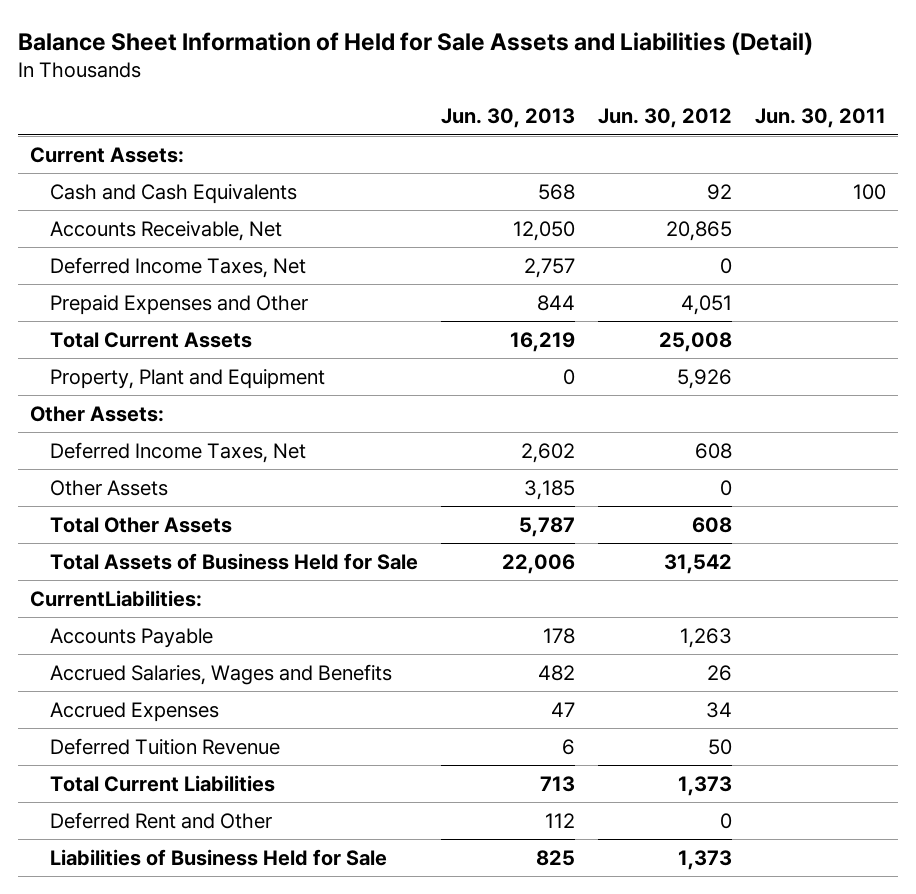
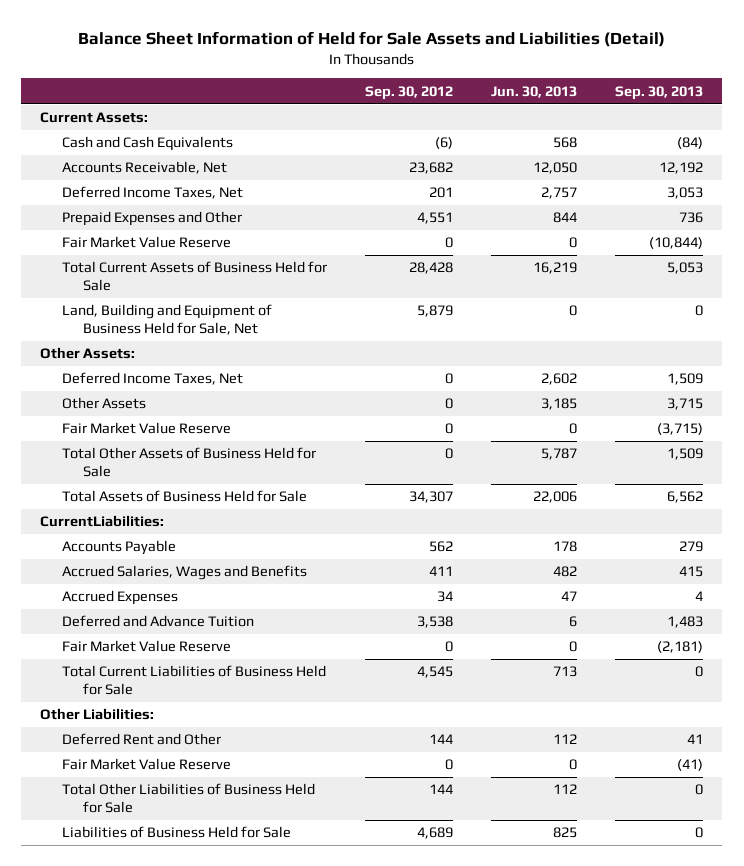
- | Jun. 30, 2013 | Jun. 30, 2012 | Jun. 30, 2011
+ | Sep. 30, 2012 | Jun. 30, 2013 | Sep. 30, 2013
- Total Current Assets | 16,219 | 25,008 |
- Property, Plant and Equipment | 0 | 5,926 |
+ Fair Market Value Reserve | 0 | 0 | (10,844)
+ Total Current Assets of Business Held for Sale | 28,428 | 16,219 | 5,053
+ Land, Building and Equipment of Business Held for Sale, Net | 5,879 | 0 | 0
- Total Other Assets | 5,787 | 608 |
+ Fair Market Value Reserve | 0 | 0 | (3,715)
+ Total Other Assets of Business Held for Sale | 0 | 5,787 | 1,509
- Deferred Tuition Revenue | 6 | 50 |
- Total Current Liabilities | 713 | 1,373 |
+ Deferred and Advance Tuition | 3,538 | 6 | 1,483
+ Fair Market Value Reserve | 0 | 0 | (2,181)
+ Total Current Liabilities of Business Held for Sale | 4,545 | 713 | 0
+ Other Liabilities:
+ Fair Market Value Reserve | 0 | 0 | (41)
+ Total Other Liabilities of Business Held for Sale | 144 | 112 | 0

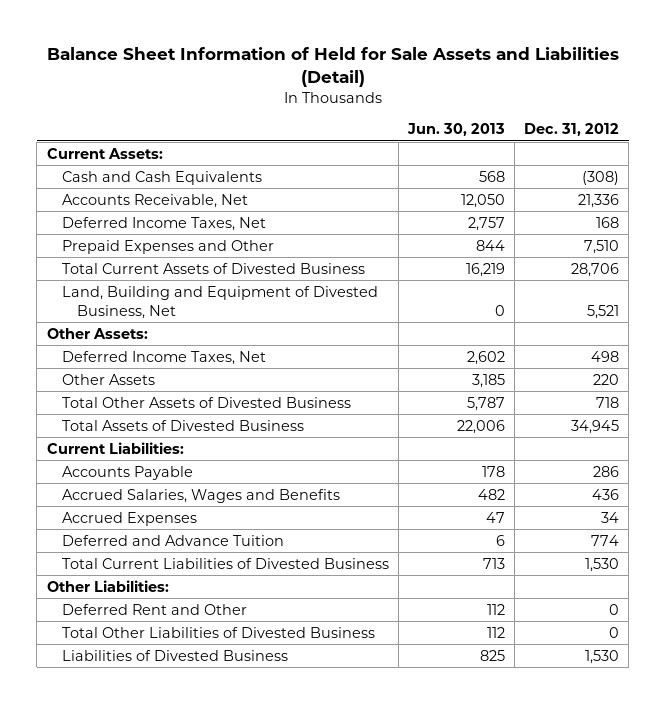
- | Sep. 30, 2012 | Jun. 30, 2013 | Sep. 30, 2013
+ | Jun. 30, 2013 | Dec. 31, 2012
- Fair Market Value Reserve | 0 | 0 | (10,844)
- Total Current Assets of Business Held for Sale | 28,428 | 16,219 | 5,053
- Land, Building and Equipment of Business Held for Sale, Net | 5,879 | 0 | 0
+ Total Current Assets of Divested Business | 16,219 | 28,706
+ Land, Building and Equipment of Divested Business, Net | 0 | 5,521
- Fair Market Value Reserve | 0 | 0 | (3,715)
- Total Other Assets of Business Held for Sale | 0 | 5,787 | 1,509
- Total Assets of Business Held for Sale | 34,307 | 22,006 | 6,562
- CurrentLiabilities:
+ Total Other Assets of Divested Business | 5,787 | 718
+ Total Assets of Divested Business | 22,006 | 34,945
+ Current Liabilities:
- Fair Market Value Reserve | 0 | 0 | (2,181)
- Total Current Liabilities of Business Held for Sale | 4,545 | 713 | 0
+ Total Current Liabilities of Divested Business | 713 | 1,530
- Fair Market Value Reserve | 0 | 0 | (41)
- Total Other Liabilities of Business Held for Sale | 144 | 112 | 0
- Liabilities of Business Held for Sale | 4,689 | 825 | 0
+ Total Other Liabilities of Divested Business | 112 | 0
+ Liabilities of Divested Business | 825 | 1,530

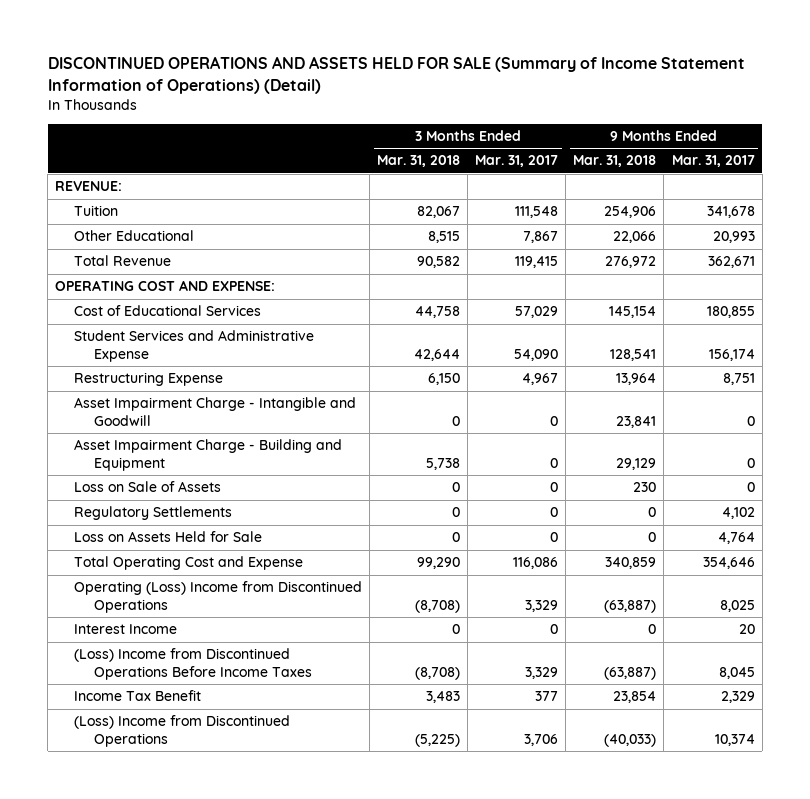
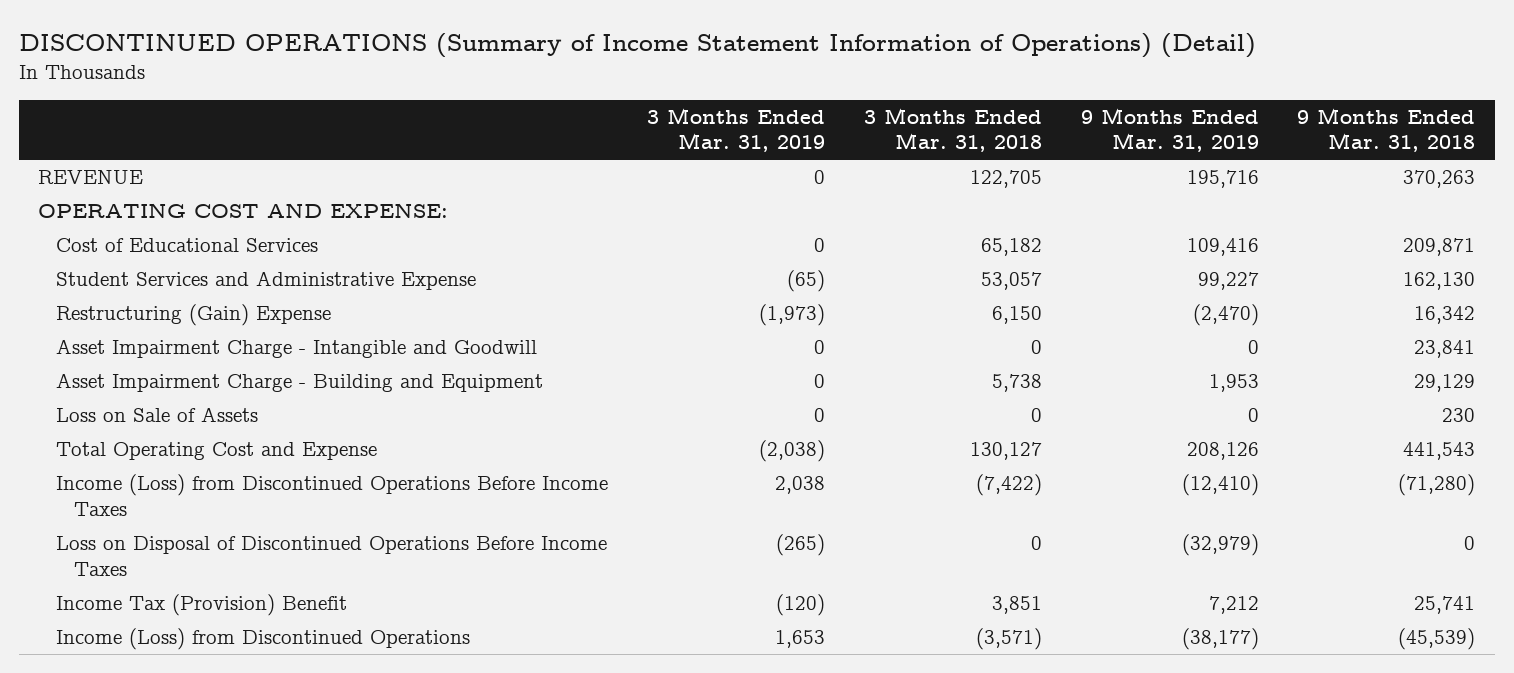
- DISCONTINUED OPERATIONS AND ASSETS HELD FOR SALE (Summary of Income Statement Information of Operations) (Detail)
+ DISCONTINUED OPERATIONS (Summary of Income Statement Information of Operations) (Detail)
- | 3 Months Ended Mar. 31, 2018 | 3 Months Ended Mar. 31, 2017 | 9 Months Ended Mar. 31, 2018 | 9 Months Ended Mar. 31, 2017
+ | 3 Months Ended Mar. 31, 2019 | 3 Months Ended Mar. 31, 2018 | 9 Months Ended Mar. 31, 2019 | 9 Months Ended Mar. 31, 2018
- REVENUE:
- Tuition | 82,067 | 111,548 | 254,906 | 341,678
- Other Educational | 8,515 | 7,867 | 22,066 | 20,993
- Total Revenue | 90,582 | 119,415 | 276,972 | 362,671
+ REVENUE | 0 | 122,705 | 195,716 | 370,263
- Cost of Educational Services | 44,758 | 57,029 | 145,154 | 180,855
- Student Services and Administrative Expense | 42,644 | 54,090 | 128,541 | 156,174
- Restructuring Expense | 6,150 | 4,967 | 13,964 | 8,751
+ Cost of Educational Services | 0 | 65,182 | 109,416 | 209,871
+ Student Services and Administrative Expense | (65) | 53,057 | 99,227 | 162,130
+ Restructuring (Gain) Expense | (1,973) | 6,150 | (2,470) | 16,342
- Regulatory Settlements | 0 | 0 | 0 | 4,102
- Loss on Assets Held for Sale | 0 | 0 | 0 | 4,764
- Total Operating Cost and Expense | 99,290 | 116,086 | 340,859 | 354,646
- Operating (Loss) Income from Discontinued Operations | (8,708) | 3,329 | (63,887) | 8,025
- Interest Income | 0 | 0 | 0 | 20
- (Loss) Income from Discontinued Operations Before Income Taxes | (8,708) | 3,329 | (63,887) | 8,045
- Income Tax Benefit | 3,483 | 377 | 23,854 | 2,329
- (Loss) Income from Discontinued Operations | (5,225) | 3,706 | (40,033) | 10,374
+ Total Operating Cost and Expense | (2,038) | 130,127 | 208,126 | 441,543
+ Income (Loss) from Discontinued Operations Before Income Taxes | 2,038 | (7,422) | (12,410) | (71,280)
+ Loss on Disposal of Discontinued Operations Before Income Taxes | (265) | 0 | (32,979) | 0
+ Income Tax (Provision) Benefit | (120) | 3,851 | 7,212 | 25,741
+ Income (Loss) from Discontinued Operations | 1,653 | (3,571) | (38,177) | (45,539)

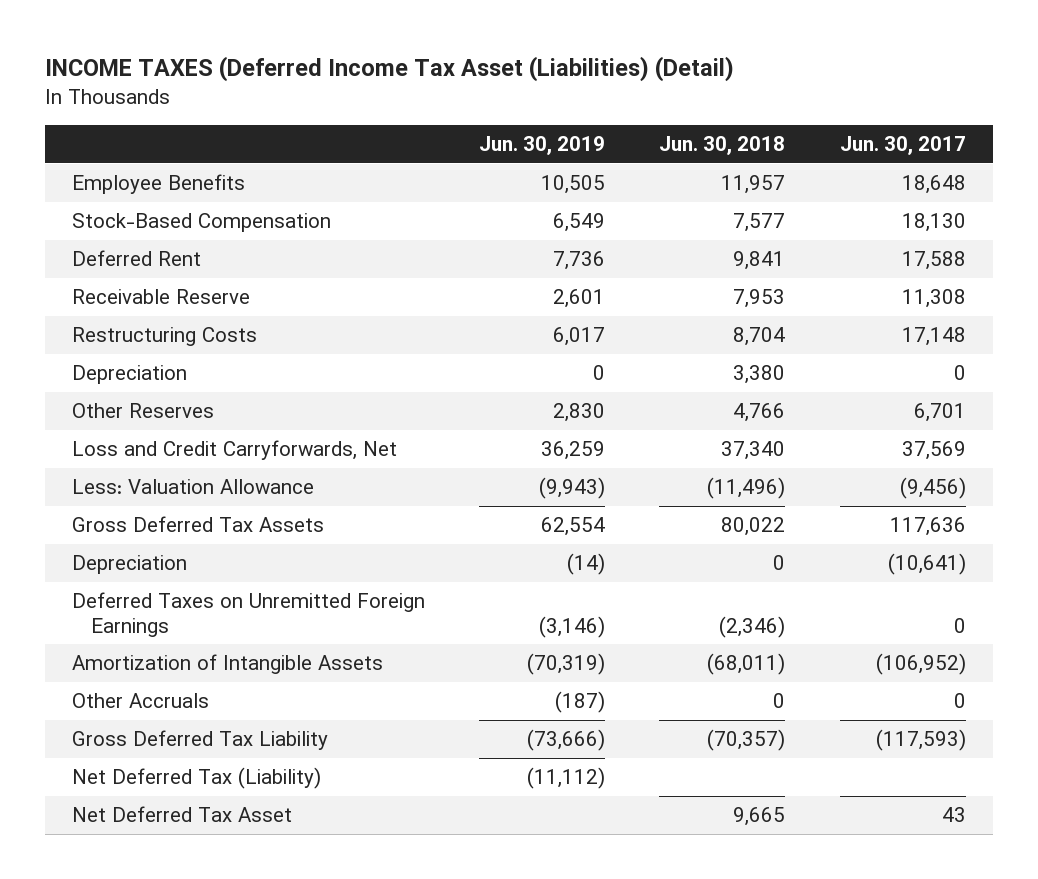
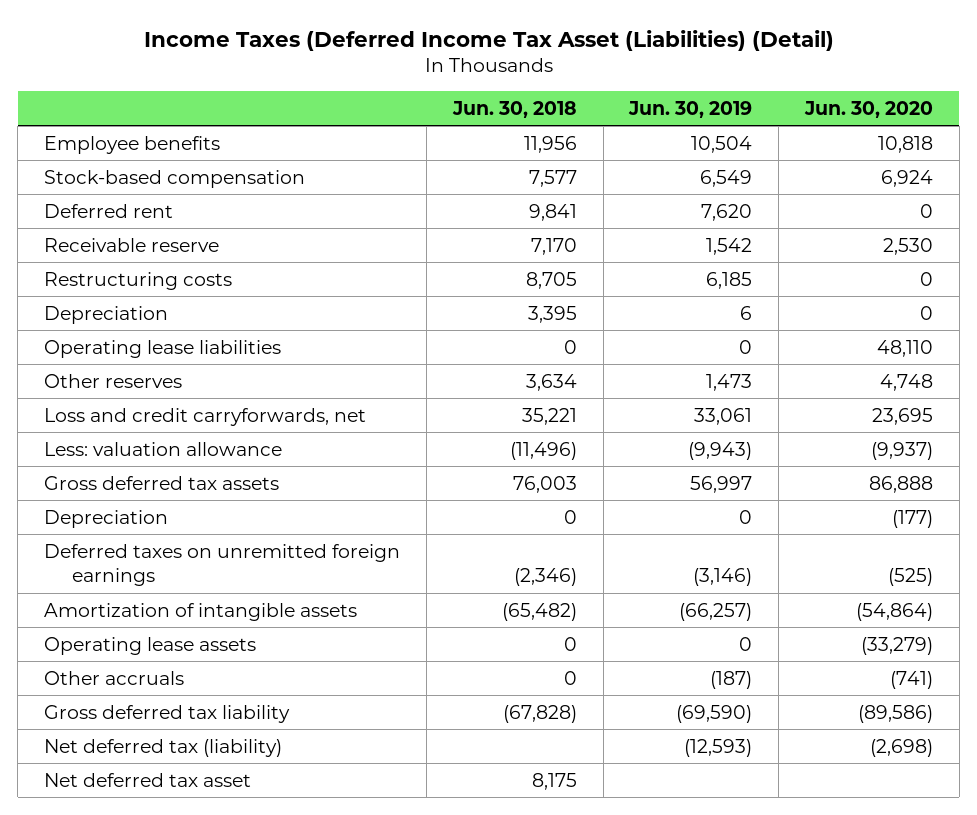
- INCOME TAXES (Deferred Income Tax Asset (Liabilities) (Detail)
+ Income Taxes (Deferred Income Tax Asset (Liabilities) (Detail)
- | Jun. 30, 2019 | Jun. 30, 2018 | Jun. 30, 2017
+ | Jun. 30, 2018 | Jun. 30, 2019 | Jun. 30, 2020
- Employee Benefits | 10,505 | 11,957 | 18,648
- Stock-Based Compensation | 6,549 | 7,577 | 18,130
- Deferred Rent | 7,736 | 9,841 | 17,588
- Receivable Reserve | 2,601 | 7,953 | 11,308
- Restructuring Costs | 6,017 | 8,704 | 17,148
- Depreciation | 0 | 3,380 | 0
- Other Reserves | 2,830 | 4,766 | 6,701
- Loss and Credit Carryforwards, Net | 36,259 | 37,340 | 37,569
- Less: Valuation Allowance | (9,943) | (11,496) | (9,456)
- Gross Deferred Tax Assets | 62,554 | 80,022 | 117,636
- Depreciation | (14) | 0 | (10,641)
- Deferred Taxes on Unremitted Foreign Earnings | (3,146) | (2,346) | 0
- Amortization of Intangible Assets | (70,319) | (68,011) | (106,952)
- Other Accruals | (187) | 0 | 0
- Gross Deferred Tax Liability | (73,666) | (70,357) | (117,593)
- Net Deferred Tax (Liability) | (11,112) | |
- Net Deferred Tax Asset | | 9,665 | 43
+ Employee benefits | 11,956 | 10,504 | 10,818
+ Stock-based compensation | 7,577 | 6,549 | 6,924
+ Deferred rent | 9,841 | 7,620 | 0
+ Receivable reserve | 7,170 | 1,542 | 2,530
+ Restructuring costs | 8,705 | 6,185 | 0
+ Depreciation | 3,395 | 6 | 0
+ Operating lease liabilities | 0 | 0 | 48,110
+ Other reserves | 3,634 | 1,473 | 4,748
+ Loss and credit carryforwards, net | 35,221 | 33,061 | 23,695
+ Less: valuation allowance | (11,496) | (9,943) | (9,937)
+ Gross deferred tax assets | 76,003 | 56,997 | 86,888
+ Depreciation | 0 | 0 | (177)
+ Deferred taxes on unremitted foreign earnings | (2,346) | (3,146) | (525)
+ Amortization of intangible assets | (65,482) | (66,257) | (54,864)
+ Operating lease assets | 0 | 0 | (33,279)
+ Other accruals | 0 | (187) | (741)
+ Gross deferred tax liability | (67,828) | (69,590) | (89,586)
+ Net deferred tax (liability) | | (12,593) | (2,698)
+ Net deferred tax asset | 8,175 | |

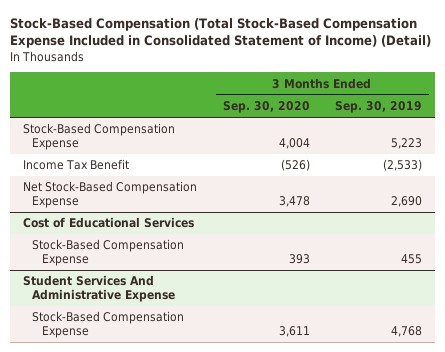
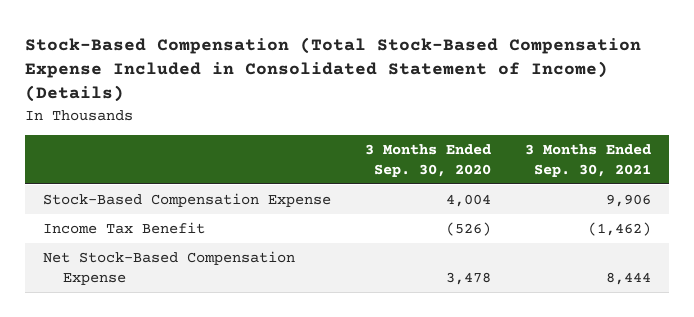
- Stock-Based Compensation (Total Stock-Based Compensation Expense Included in Consolidated Statement of Income) (Detail)
+ Stock-Based Compensation (Total Stock-Based Compensation Expense Included in Consolidated Statement of Income) (Details)
- | 3 Months Ended Sep. 30, 2020 | 3 Months Ended Sep. 30, 2019
+ | 3 Months Ended Sep. 30, 2020 | 3 Months Ended Sep. 30, 2021
- Cost of Educational Services
- Stock-Based Compensation Expense | 393 | 455
- Student Services And Administrative Expense
- Stock-Based Compensation Expense | 3,611 | 4,768

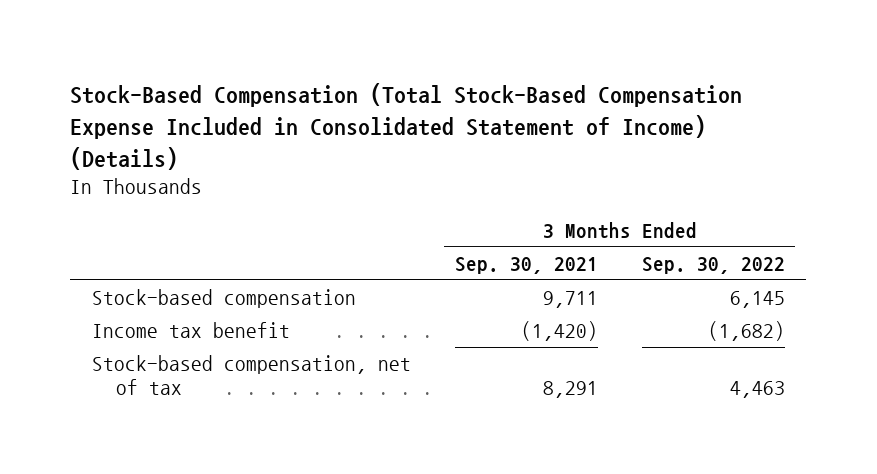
- | 3 Months Ended Sep. 30, 2020 | 3 Months Ended Sep. 30, 2021
+ | 3 Months Ended Sep. 30, 2021 | 3 Months Ended Sep. 30, 2022
- Stock-Based Compensation Expense | 4,004 | 9,906
- Income Tax Benefit | (526) | (1,462)
- Net Stock-Based Compensation Expense | 3,478 | 8,444
+ Stock-based compensation | 9,711 | 6,145
+ Income tax benefit | (1,420) | (1,682)
+ Stock-based compensation, net of tax | 8,291 | 4,463

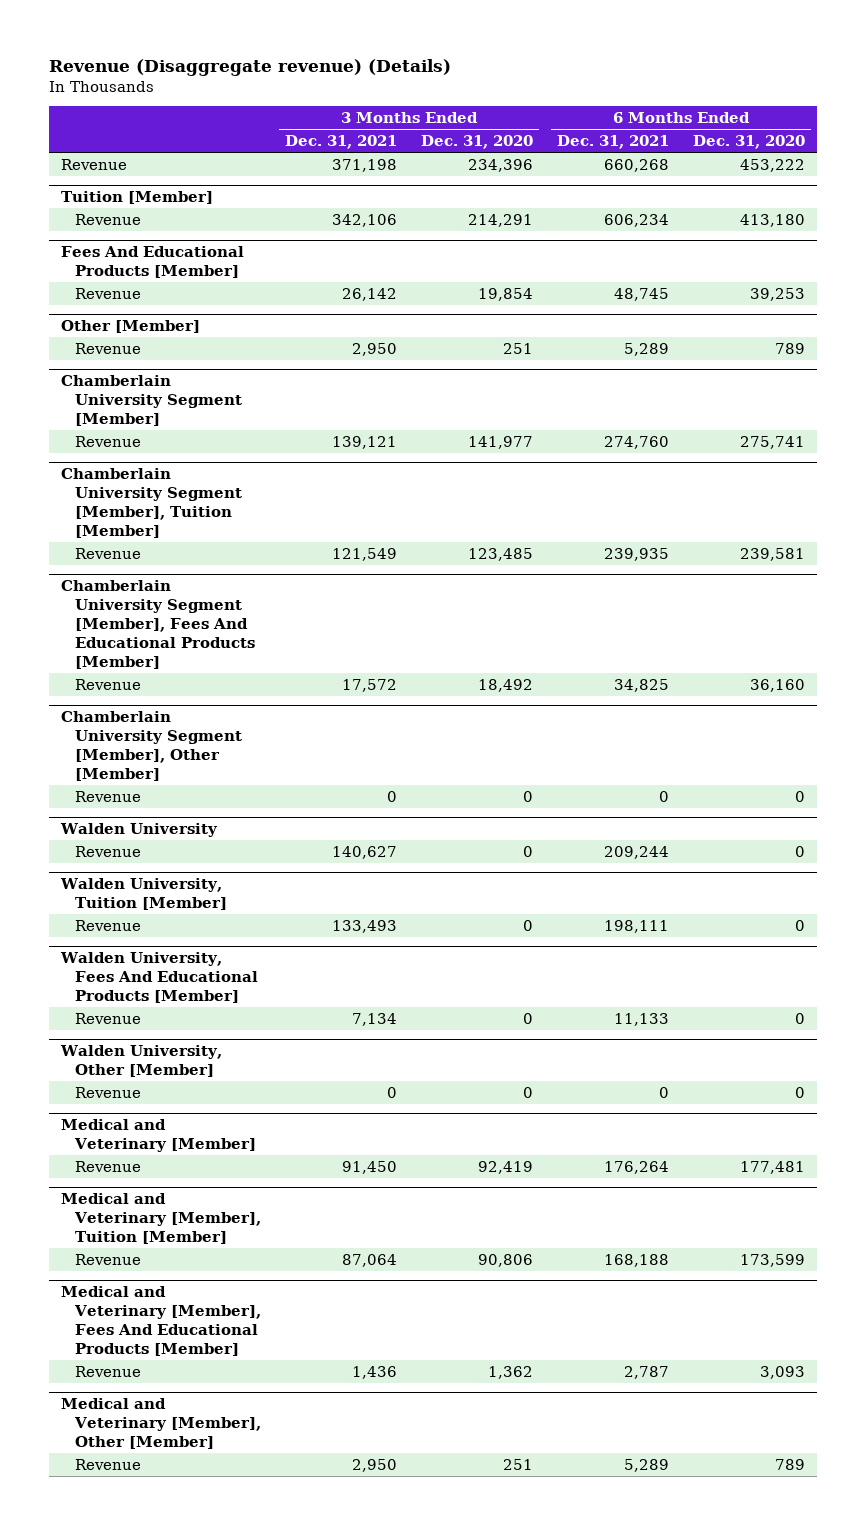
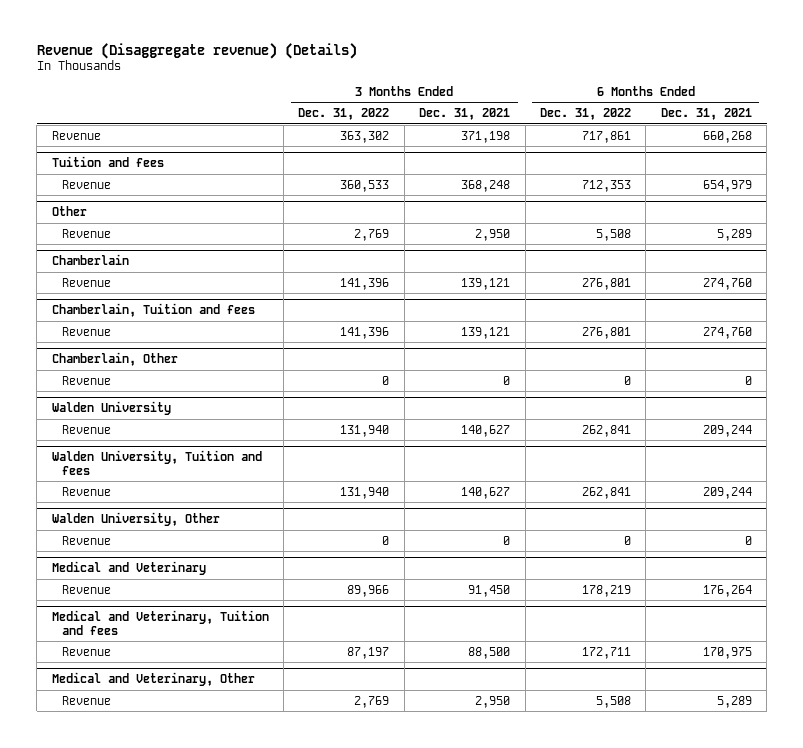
- | 3 Months Ended Dec. 31, 2021 | 3 Months Ended Dec. 31, 2020 | 6 Months Ended Dec. 31, 2021 | 6 Months Ended Dec. 31, 2020
+ | 3 Months Ended Dec. 31, 2022 | 3 Months Ended Dec. 31, 2021 | 6 Months Ended Dec. 31, 2022 | 6 Months Ended Dec. 31, 2021
- Tuition [Member]
- Revenue | 342,106 | 214,291 | 606,234 | 413,180
- Fees And Educational Products [Member]
- Revenue | 26,142 | 19,854 | 48,745 | 39,253
- Other [Member]
+ Tuition and fees
+ Revenue | 360,533 | 368,248 | 712,353 | 654,979
+ Other
- Chamberlain University Segment [Member]
+ Chamberlain
- Chamberlain University Segment [Member], Tuition [Member]
- Revenue | 121,549 | 123,485 | 239,935 | 239,581
- Chamberlain University Segment [Member], Fees And Educational Products [Member]
- Revenue | 17,572 | 18,492 | 34,825 | 36,160
- Chamberlain University Segment [Member], Other [Member]
+ Chamberlain, Tuition and fees
+ Revenue | 141,396 | 139,121 | 276,801 | 274,760
+ Chamberlain, Other
- Walden University, Tuition [Member]
- Revenue | 133,493 | 0 | 198,111 | 0
- Walden University, Fees And Educational Products [Member]
- Revenue | 7,134 | 0 | 11,133 | 0
- Walden University, Other [Member]
+ Walden University, Tuition and fees
+ Revenue | 131,940 | 140,627 | 262,841 | 209,244
+ Walden University, Other
- Medical and Veterinary [Member]
+ Medical and Veterinary
- Medical and Veterinary [Member], Tuition [Member]
- Revenue | 87,064 | 90,806 | 168,188 | 173,599
- Medical and Veterinary [Member], Fees And Educational Products [Member]
- Revenue | 1,436 | 1,362 | 2,787 | 3,093
- Medical and Veterinary [Member], Other [Member]
+ Medical and Veterinary, Tuition and fees
+ Revenue | 87,197 | 88,500 | 172,711 | 170,975
+ Medical and Veterinary, Other

